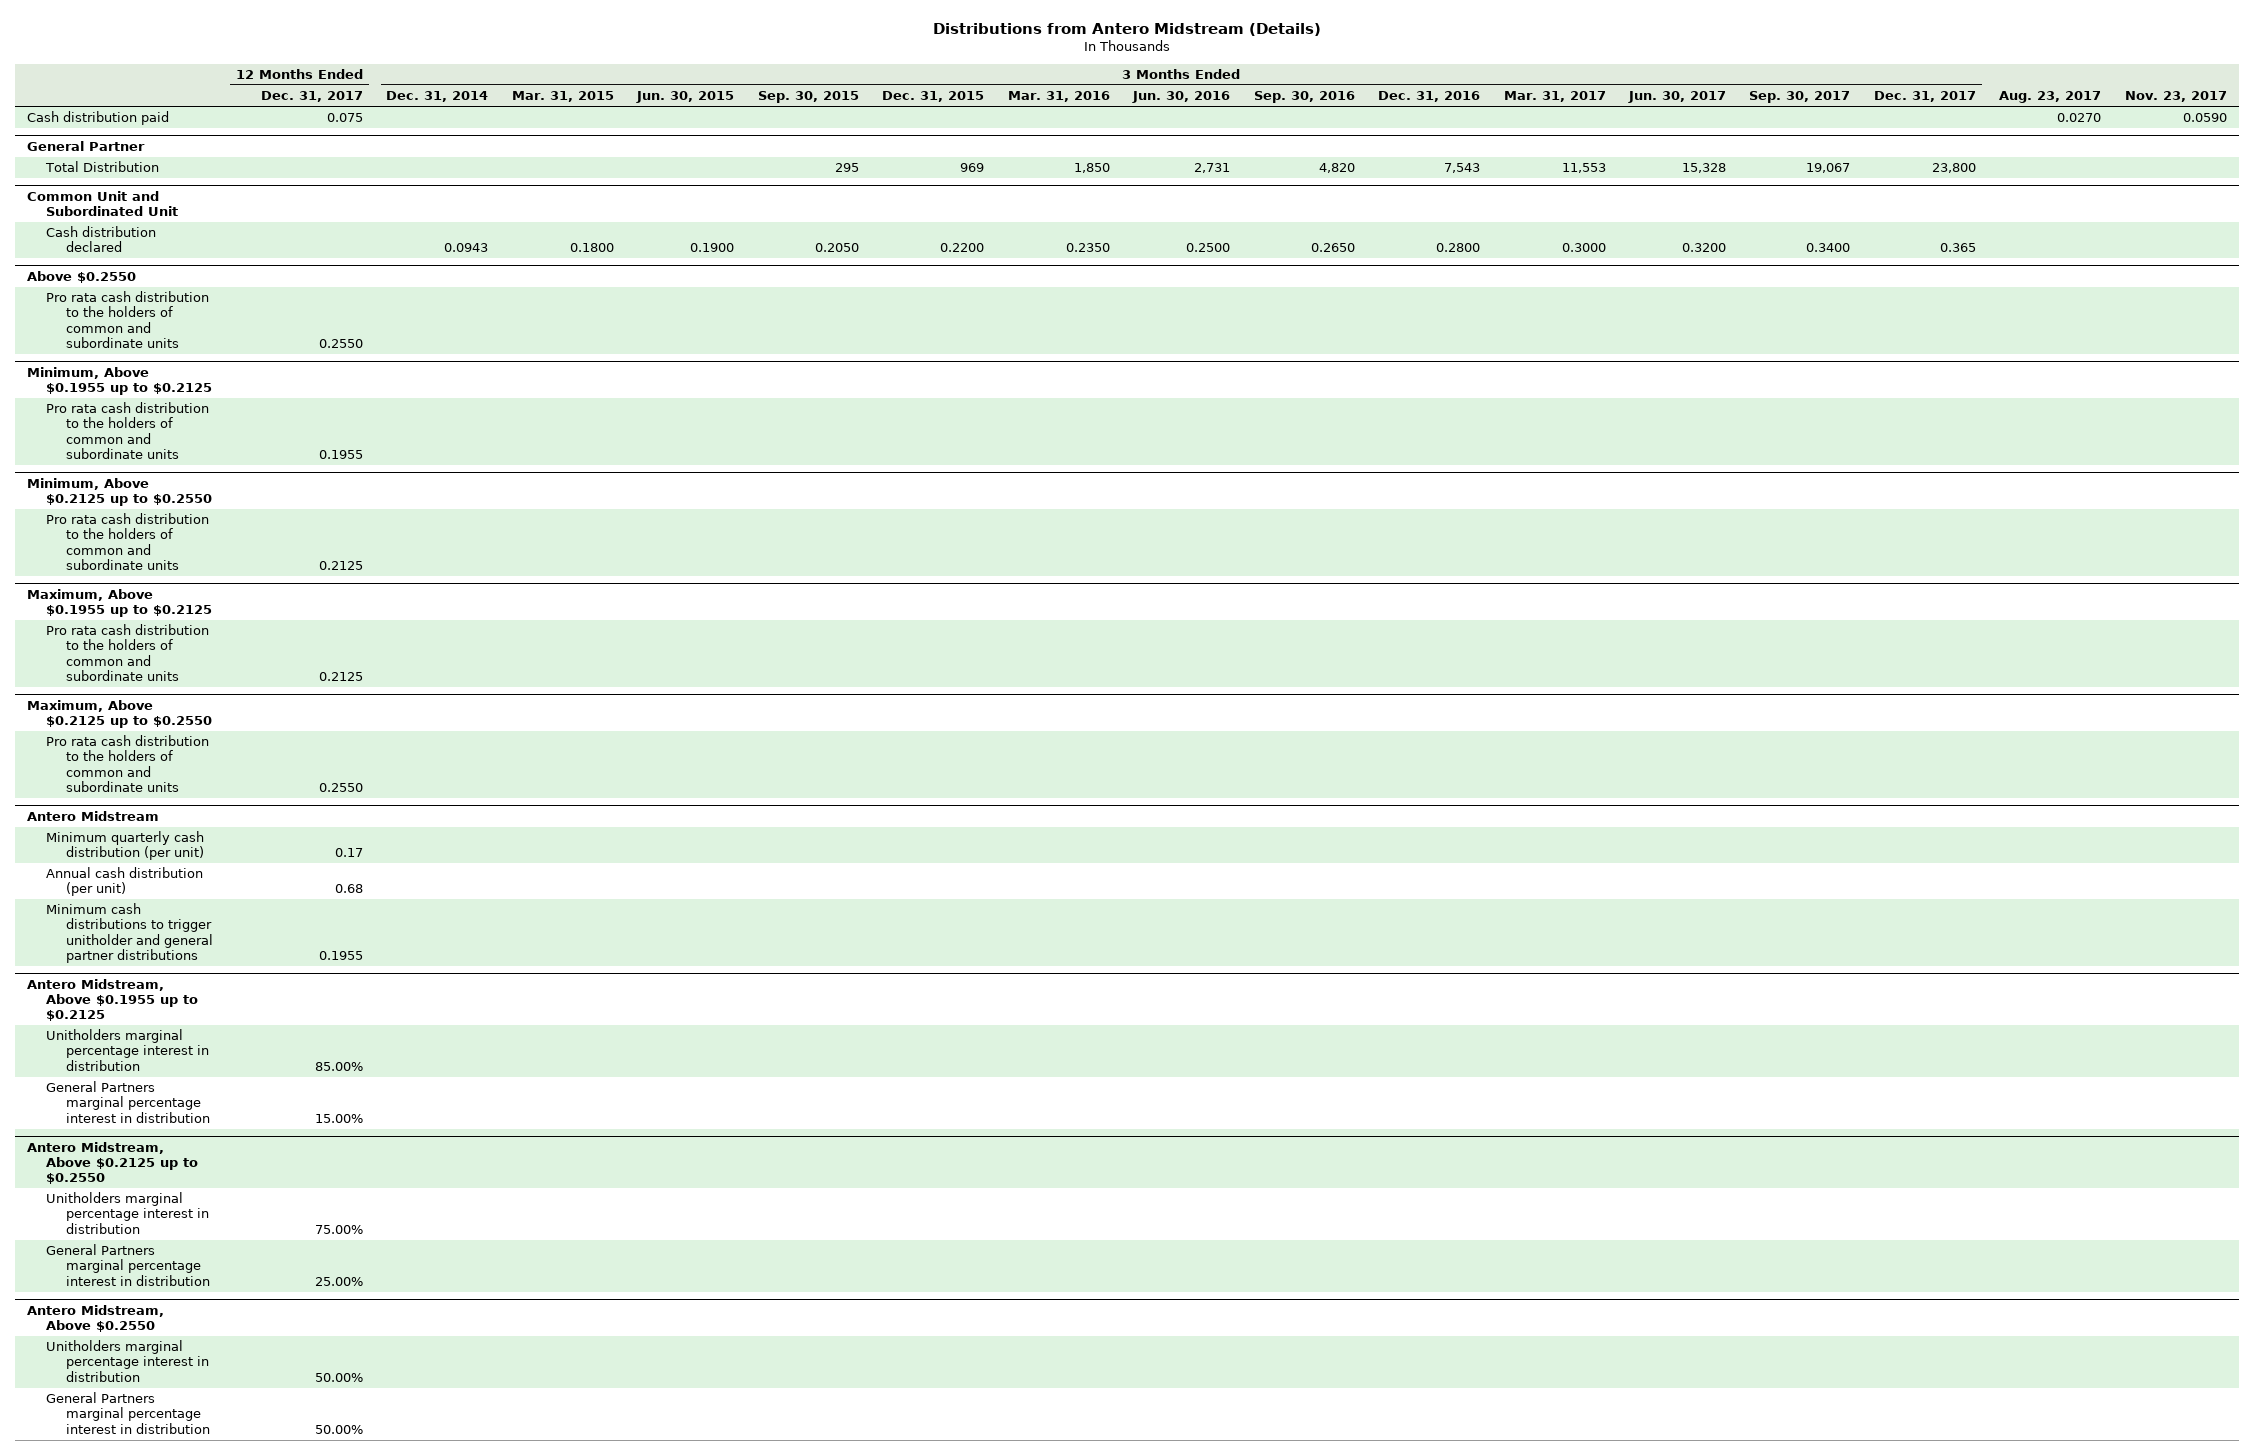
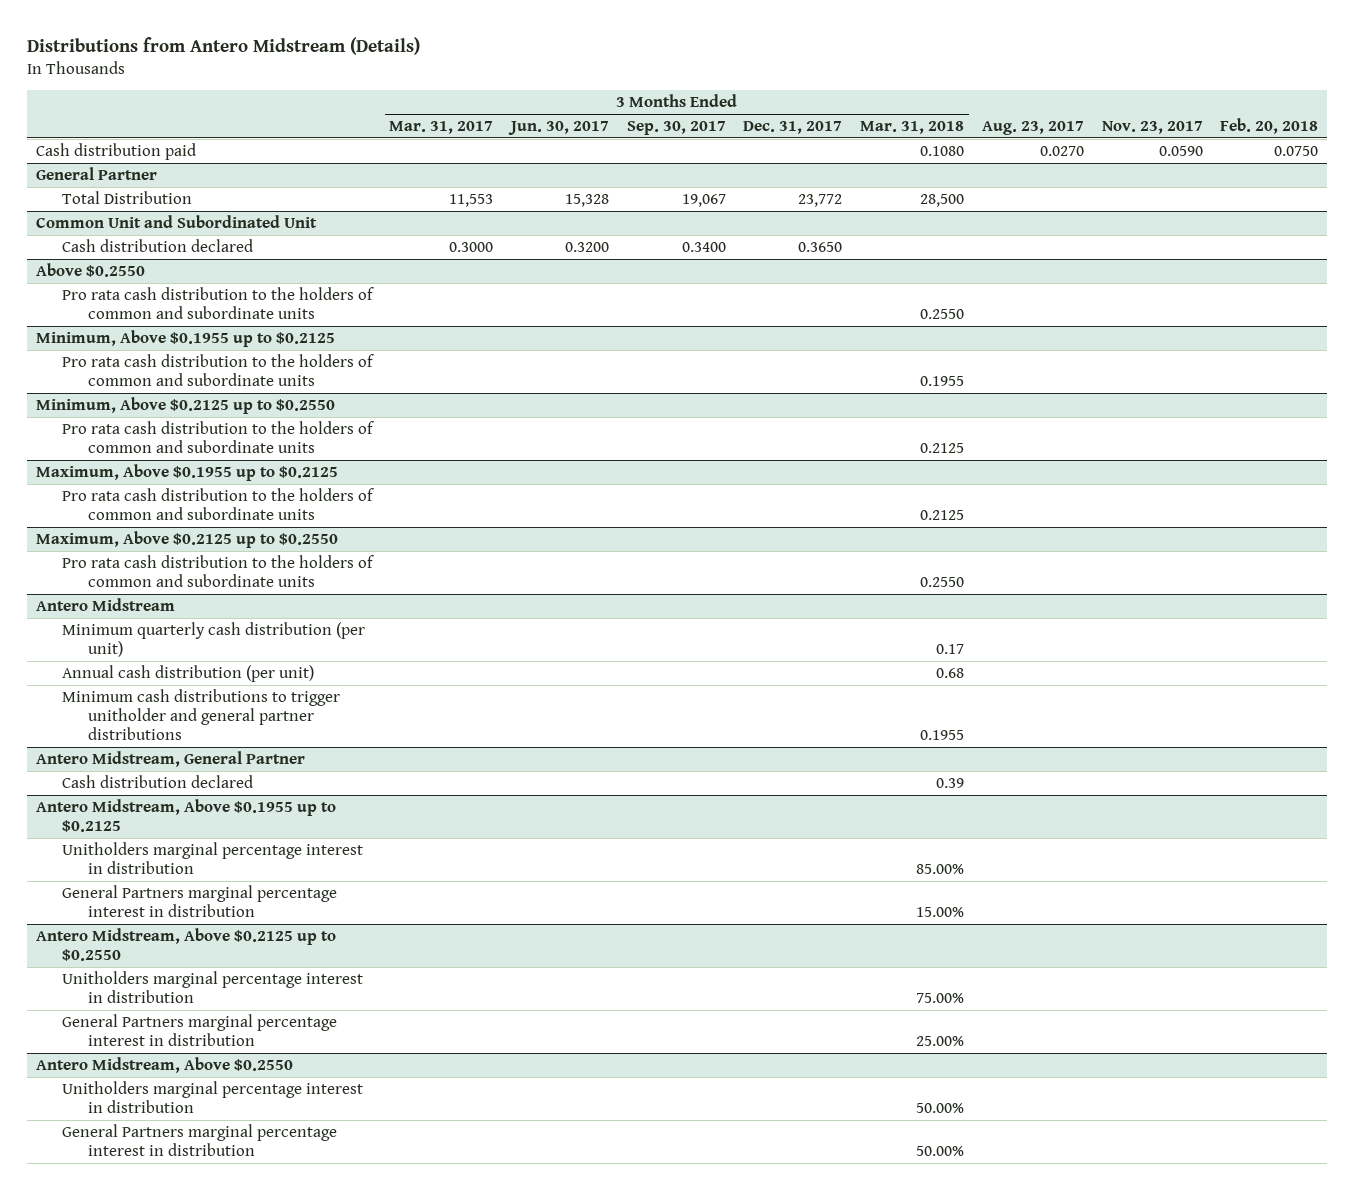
- | 12 Months Ended Dec. 31, 2017 | 3 Months Ended Dec. 31, 2014 | 3 Months Ended Mar. 31, 2015 | 3 Months Ended Jun. 30, 2015 | 3 Months Ended Sep. 30, 2015 | 3 Months Ended Dec. 31, 2015 | 3 Months Ended Mar. 31, 2016 | 3 Months Ended Jun. 30, 2016 | 3 Months Ended Sep. 30, 2016 | 3 Months Ended Dec. 31, 2016 | 3 Months Ended Mar. 31, 2017 | 3 Months Ended Jun. 30, 2017 | 3 Months Ended Sep. 30, 2017 | 3 Months Ended Dec. 31, 2017 | Aug. 23, 2017 | Nov. 23, 2017
+ | 3 Months Ended Mar. 31, 2017 | 3 Months Ended Jun. 30, 2017 | 3 Months Ended Sep. 30, 2017 | 3 Months Ended Dec. 31, 2017 | 3 Months Ended Mar. 31, 2018 | Aug. 23, 2017 | Nov. 23, 2017 | Feb. 20, 2018
@ General Partner
- Total Distribution | | | | | 295 | 969 | 1,850 | 2,731 | 4,820 | 7,543 | 11,553 | 15,328 | 19,067 | 23,800 | |
+ Total Distribution | 11,553 | 15,328 | 19,067 | 23,772 | 28,500 | | |
@ Common Unit and Subordinated Unit
- Cash distribution declared | | 0.0943 | 0.1800 | 0.1900 | 0.2050 | 0.2200 | 0.2350 | 0.2500 | 0.2650 | 0.2800 | 0.3000 | 0.3200 | 0.3400 | 0.365 | |
+ Cash distribution declared | 0.3000 | 0.3200 | 0.3400 | 0.3650 | | | |
+ Antero Midstream, General Partner
+ Cash distribution declared | | | | | 0.39 | | |

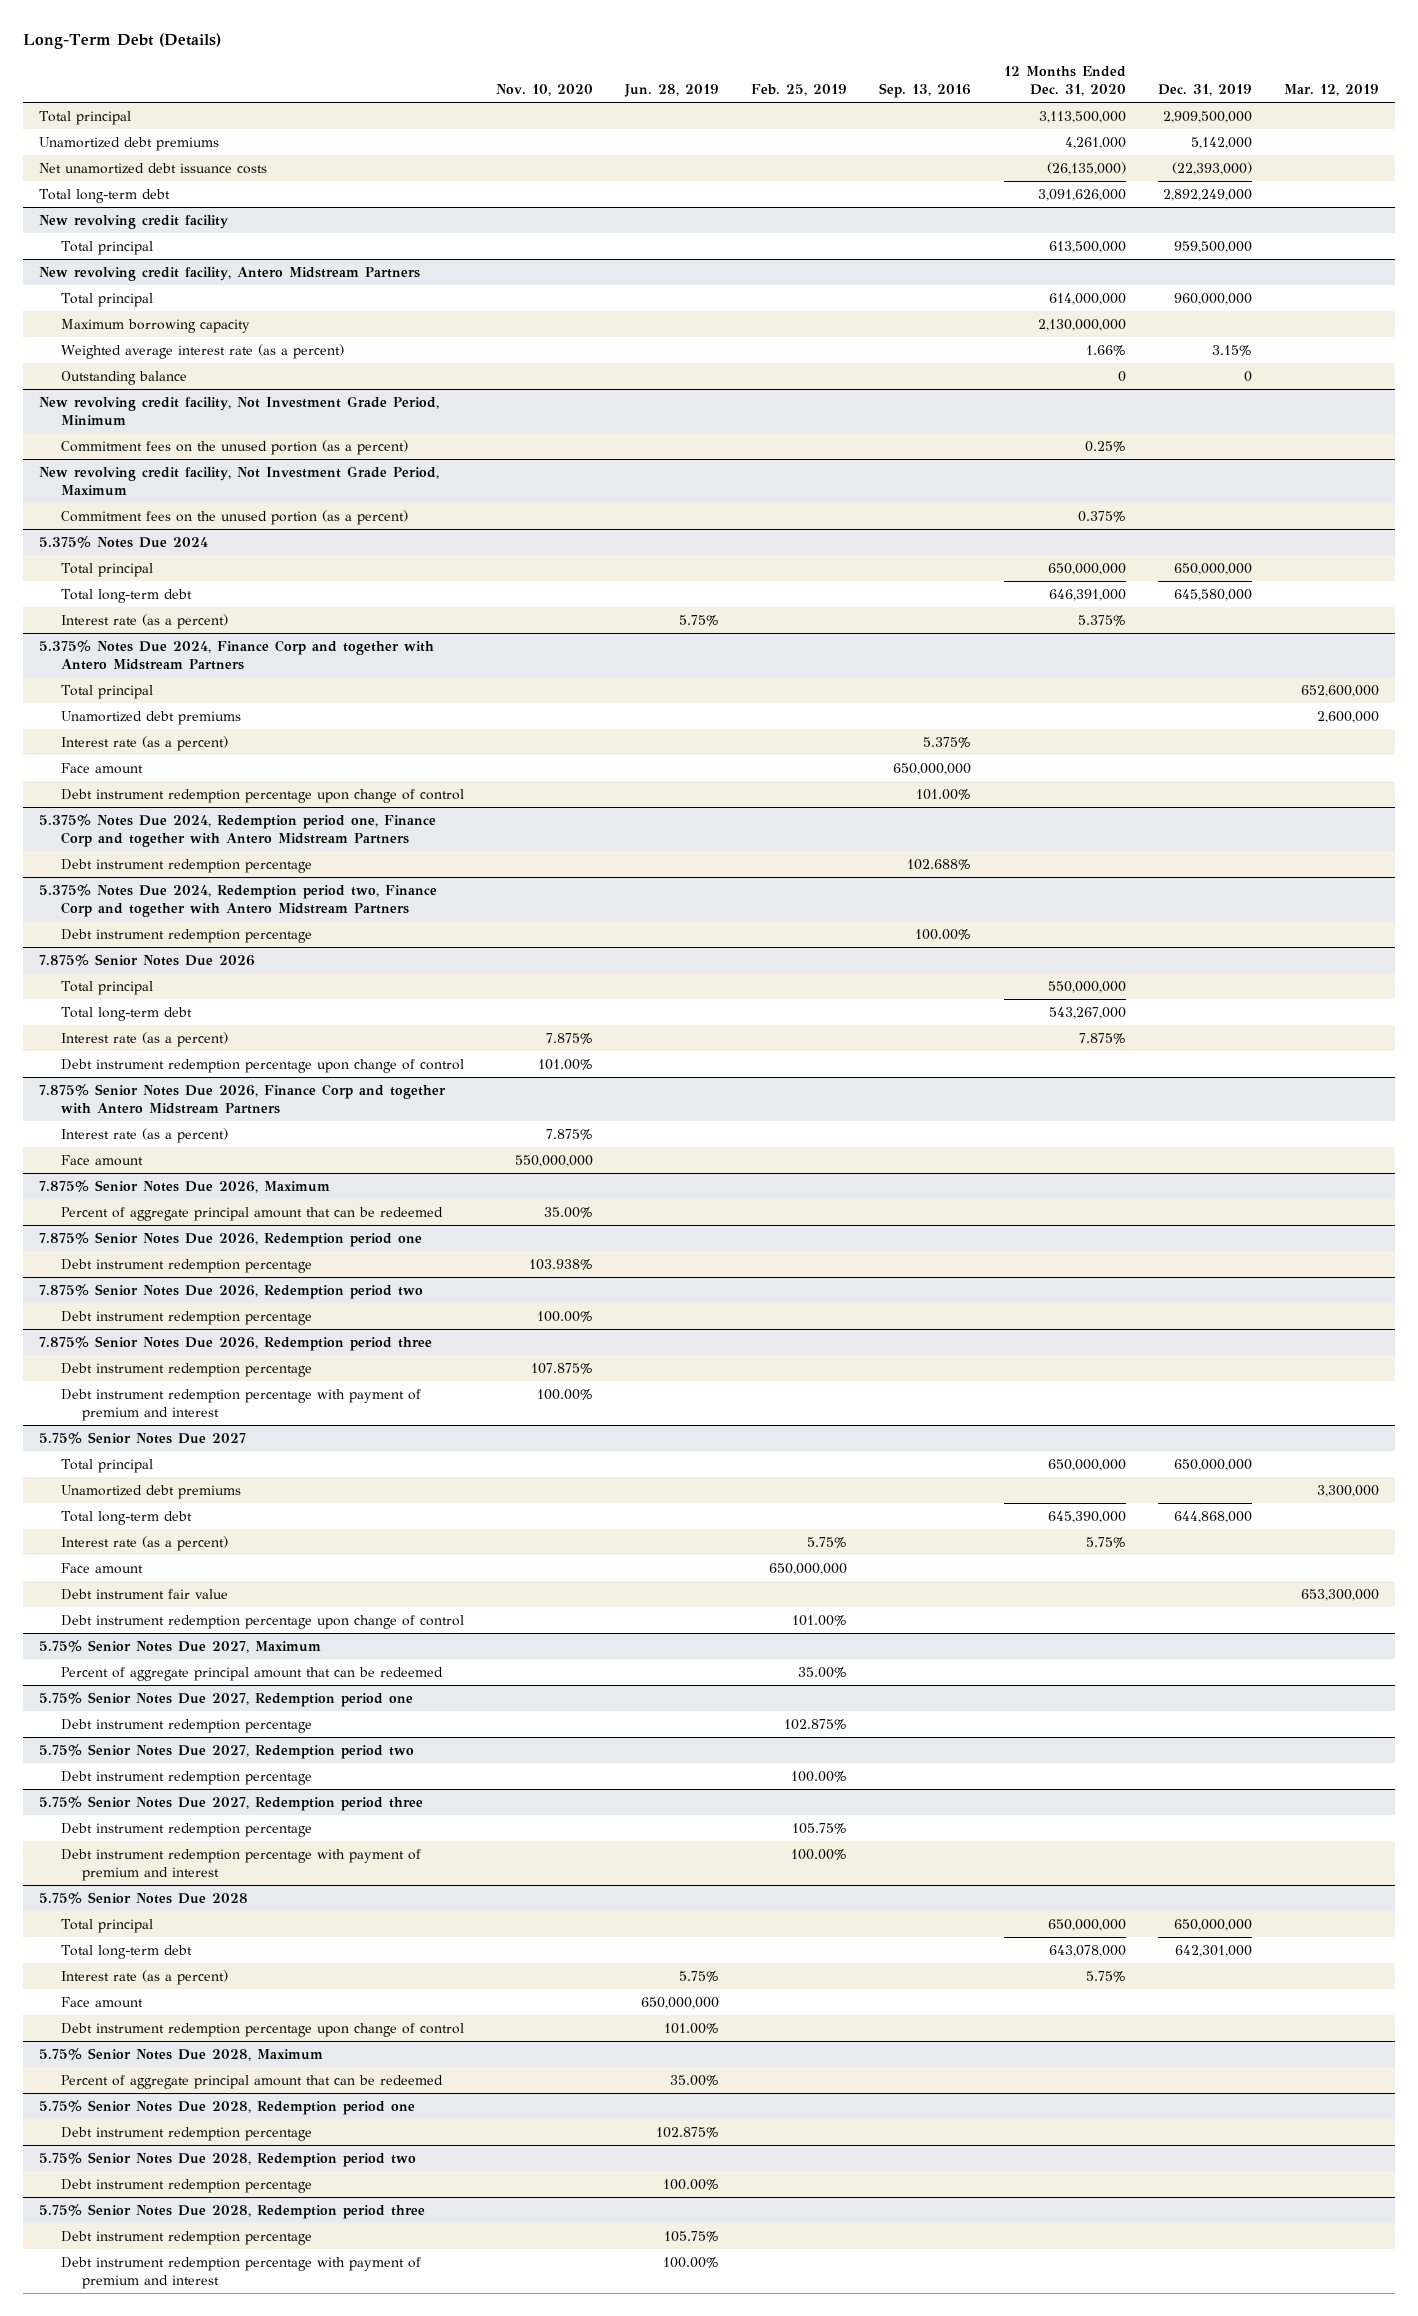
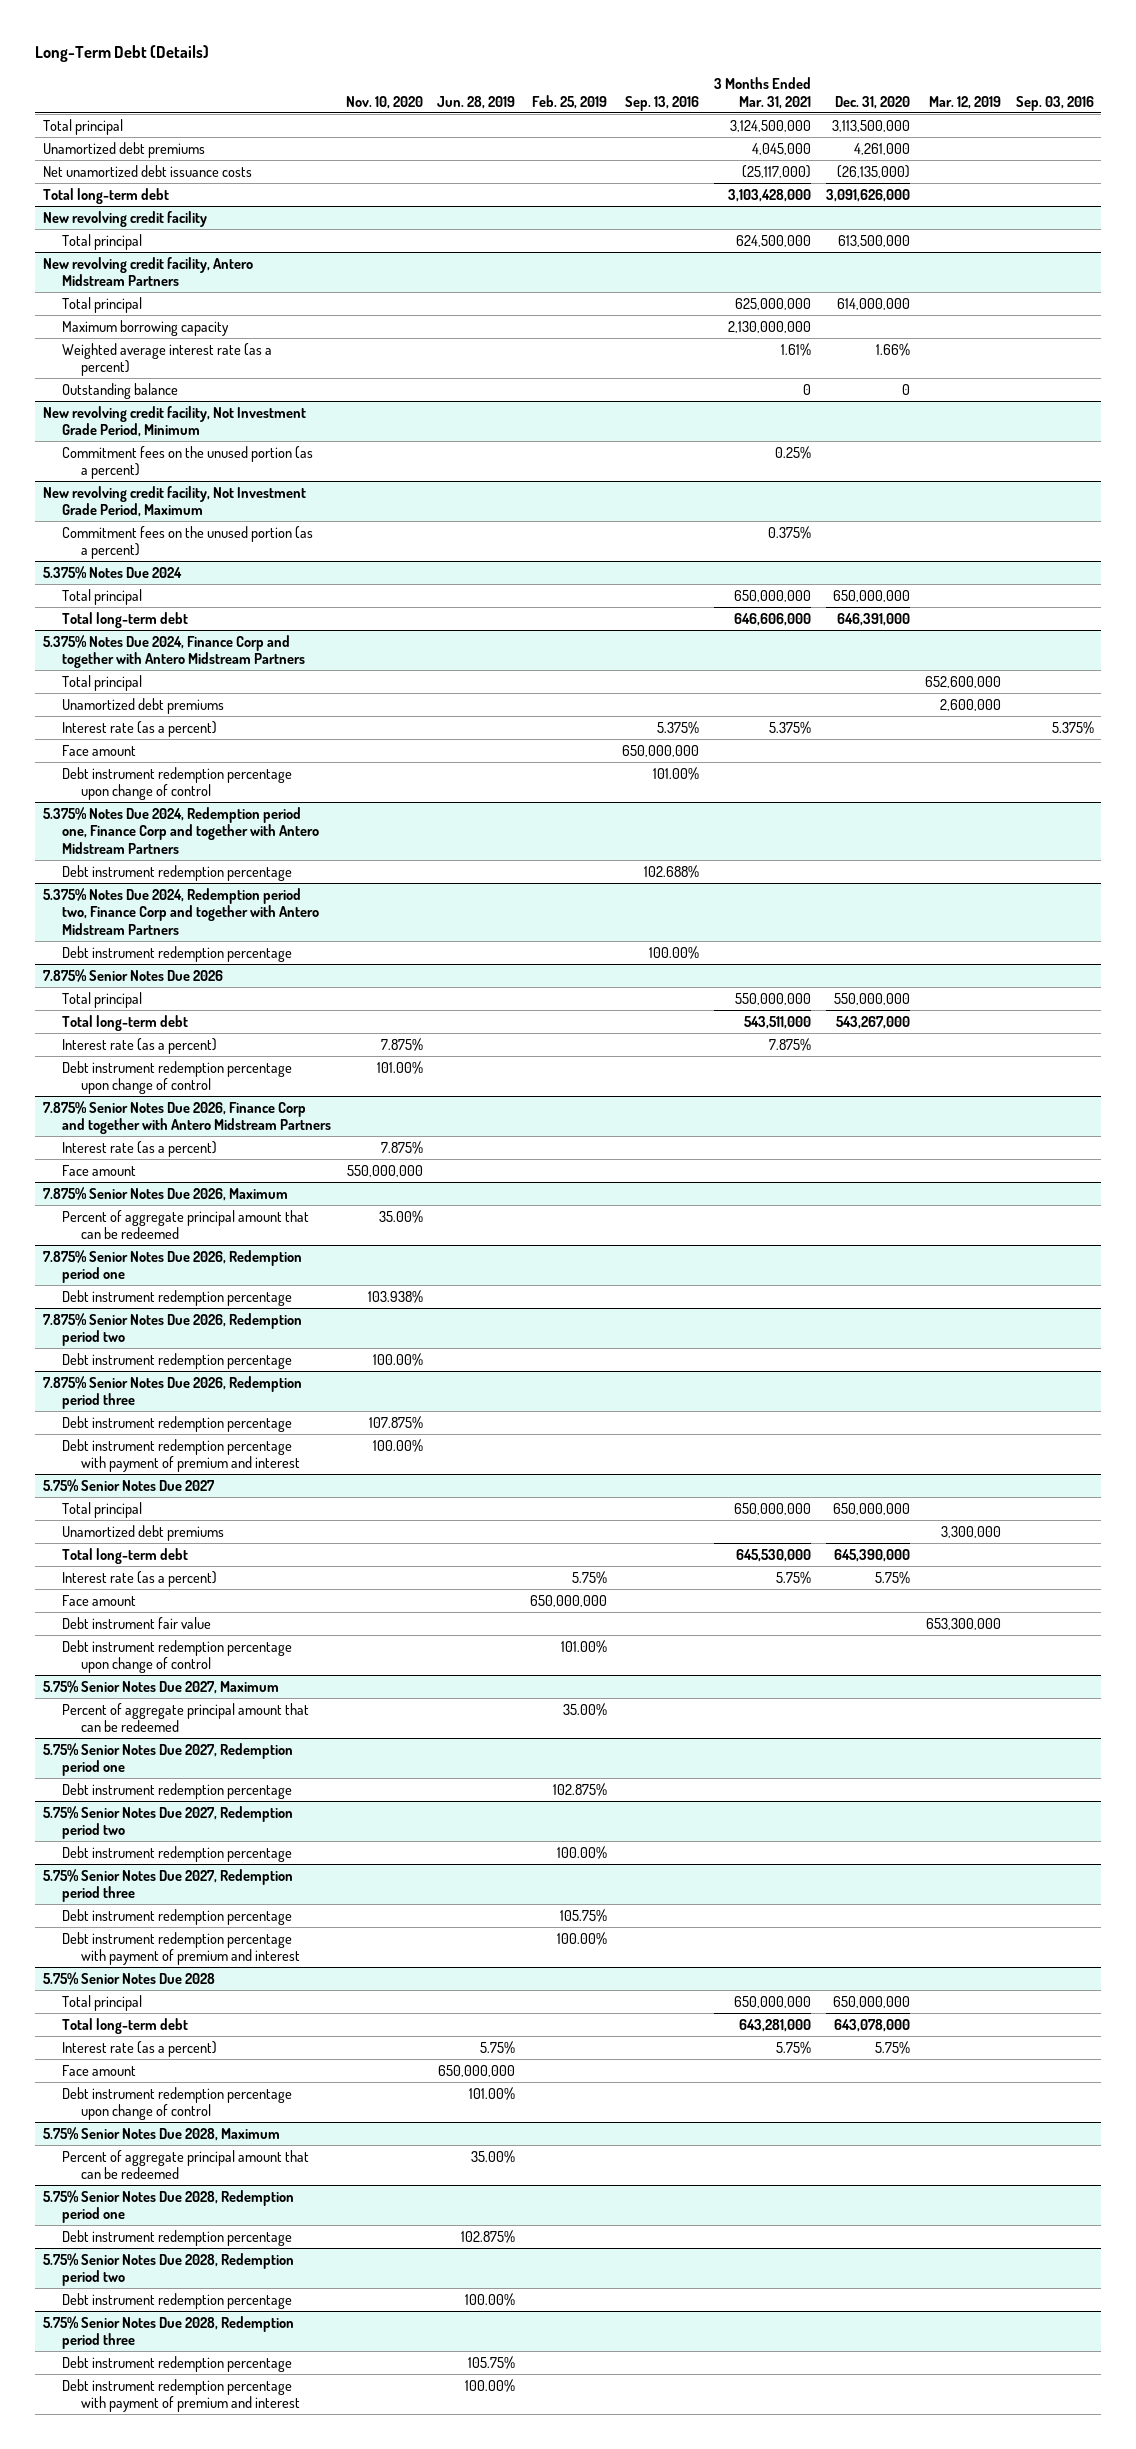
- | Nov. 10, 2020 | Jun. 28, 2019 | Feb. 25, 2019 | Sep. 13, 2016 | 12 Months Ended Dec. 31, 2020 | Dec. 31, 2019 | Mar. 12, 2019
+ | Nov. 10, 2020 | Jun. 28, 2019 | Feb. 25, 2019 | Sep. 13, 2016 | 3 Months Ended Mar. 31, 2021 | Dec. 31, 2020 | Mar. 12, 2019 | Sep. 03, 2016
@ 5.375% Notes Due 2024
- Interest rate (as a percent) | | 5.75% | | | 5.375% | |

